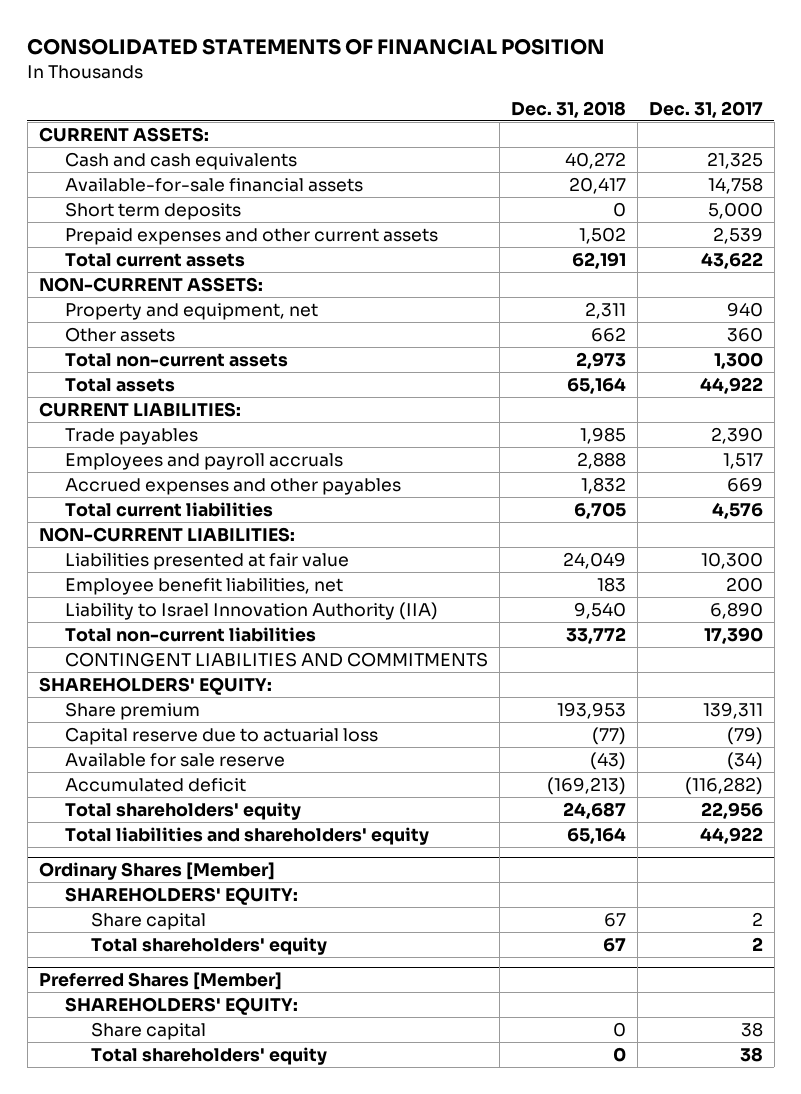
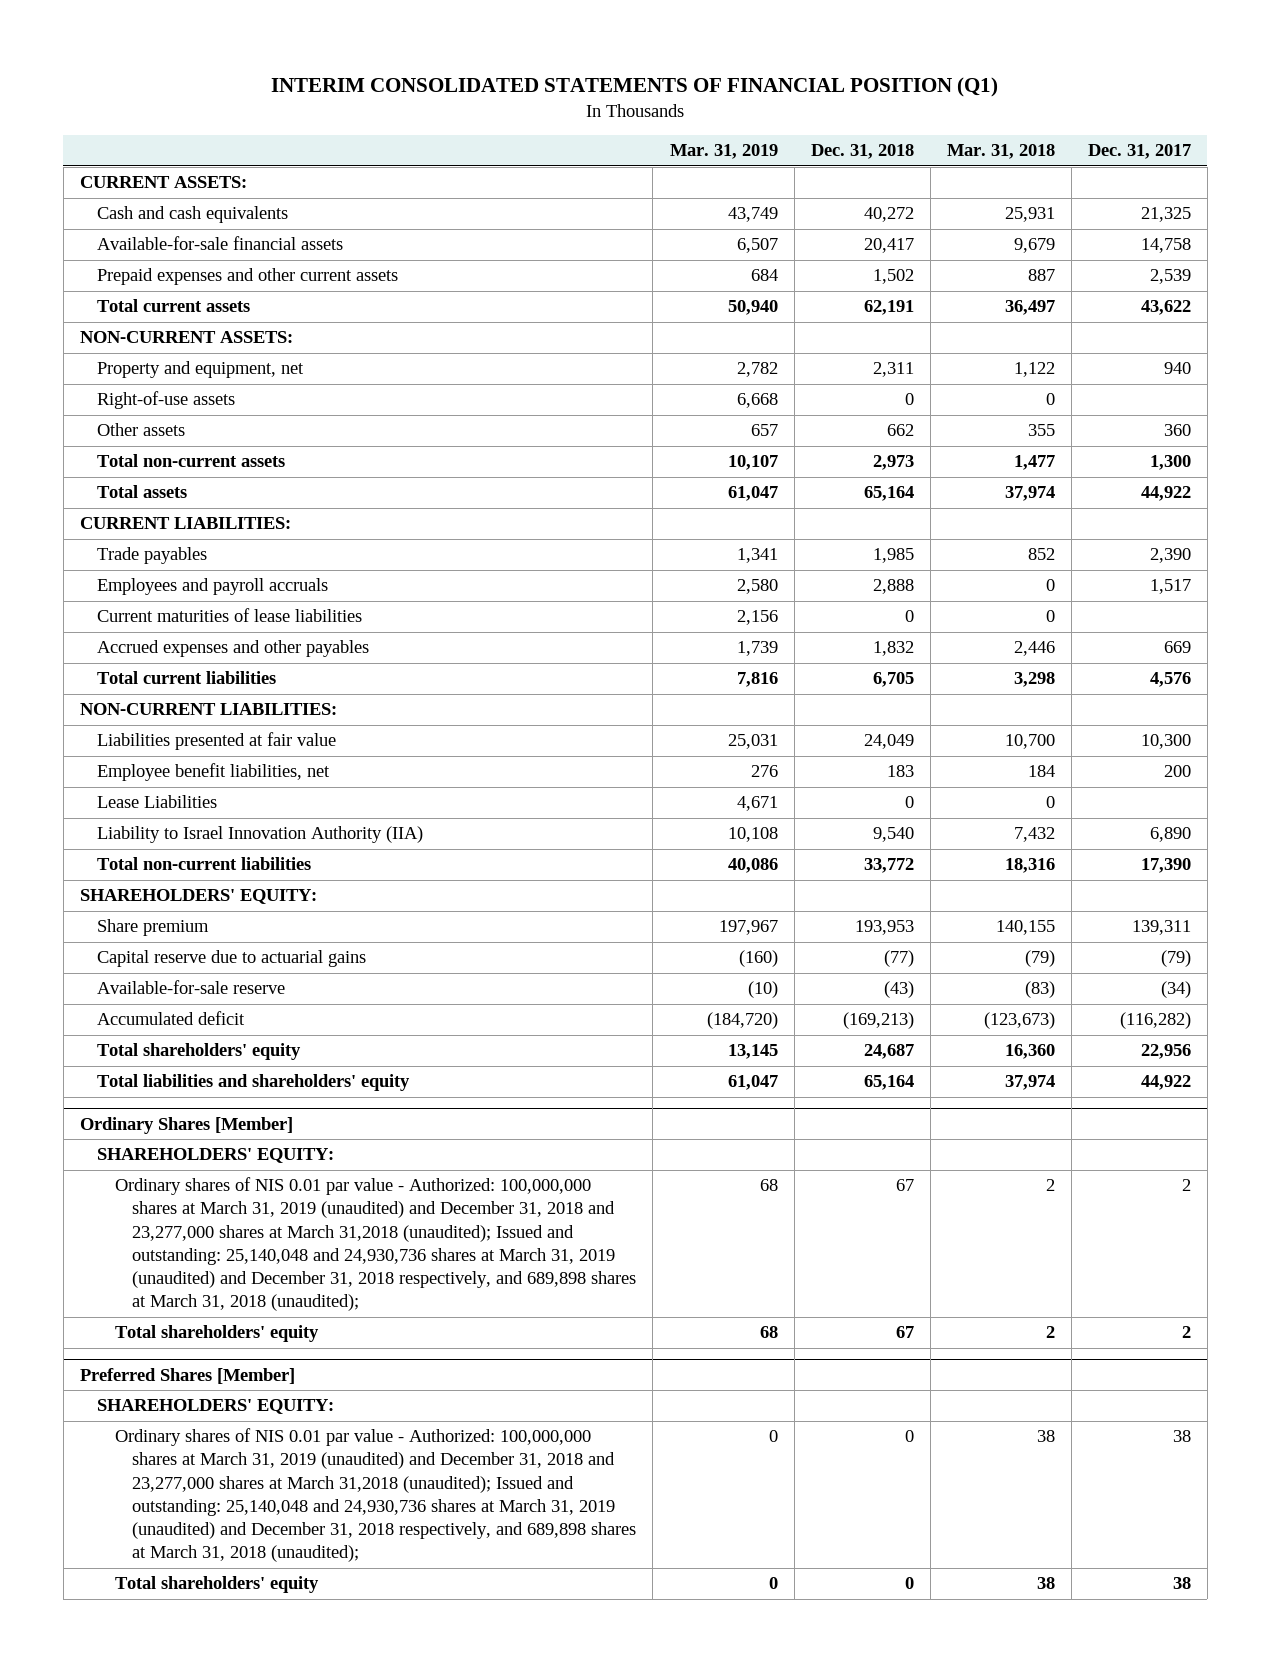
- CONSOLIDATED STATEMENTS OF FINANCIAL POSITION
+ INTERIM CONSOLIDATED STATEMENTS OF FINANCIAL POSITION (Q1)
- | Dec. 31, 2018 | Dec. 31, 2017
+ | Mar. 31, 2019 | Dec. 31, 2018 | Mar. 31, 2018 | Dec. 31, 2017
- Short term deposits | 0 | 5,000
+ Right-of-use assets | 6,668 | 0 | 0 |
+ Current maturities of lease liabilities | 2,156 | 0 | 0 |
+ Lease Liabilities | 4,671 | 0 | 0 |
- CONTINGENT LIABILITIES AND COMMITMENTS
- Capital reserve due to actuarial loss | (77) | (79)
- Available for sale reserve | (43) | (34)
+ Capital reserve due to actuarial gains | (160) | (77) | (79) | (79)
+ Available-for-sale reserve | (10) | (43) | (83) | (34)
@ Ordinary Shares [Member]
- Share capital | 67 | 2
+ Ordinary shares of NIS 0.01 par value - Authorized: 100,000,000 shares at March 31, 2019 (unaudited) and December 31, 2018 and 23,277,000 shares at March 31,2018 (unaudited); Issued and outstanding: 25,140,048 and 24,930,736 shares at March 31, 2019 (unaudited) and December 31, 2018 respectively, and 689,898 shares at March 31, 2018 (unaudited); | 68 | 67 | 2 | 2
@ Preferred Shares [Member]
- Share capital | 0 | 38
+ Ordinary shares of NIS 0.01 par value - Authorized: 100,000,000 shares at March 31, 2019 (unaudited) and December 31, 2018 and 23,277,000 shares at March 31,2018 (unaudited); Issued and outstanding: 25,140,048 and 24,930,736 shares at March 31, 2019 (unaudited) and December 31, 2018 respectively, and 689,898 shares at March 31, 2018 (unaudited); | 0 | 0 | 38 | 38

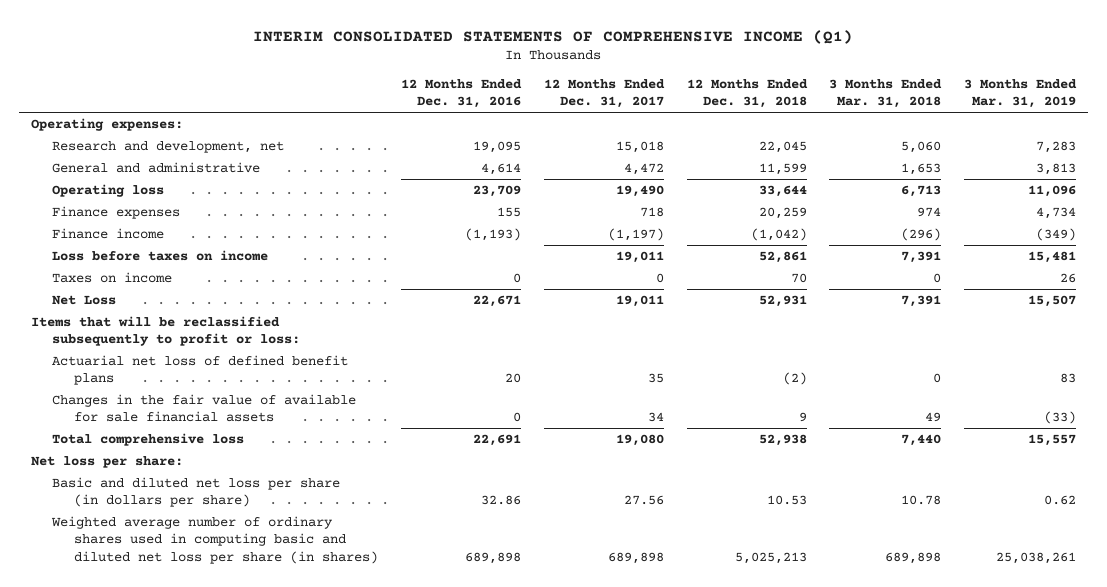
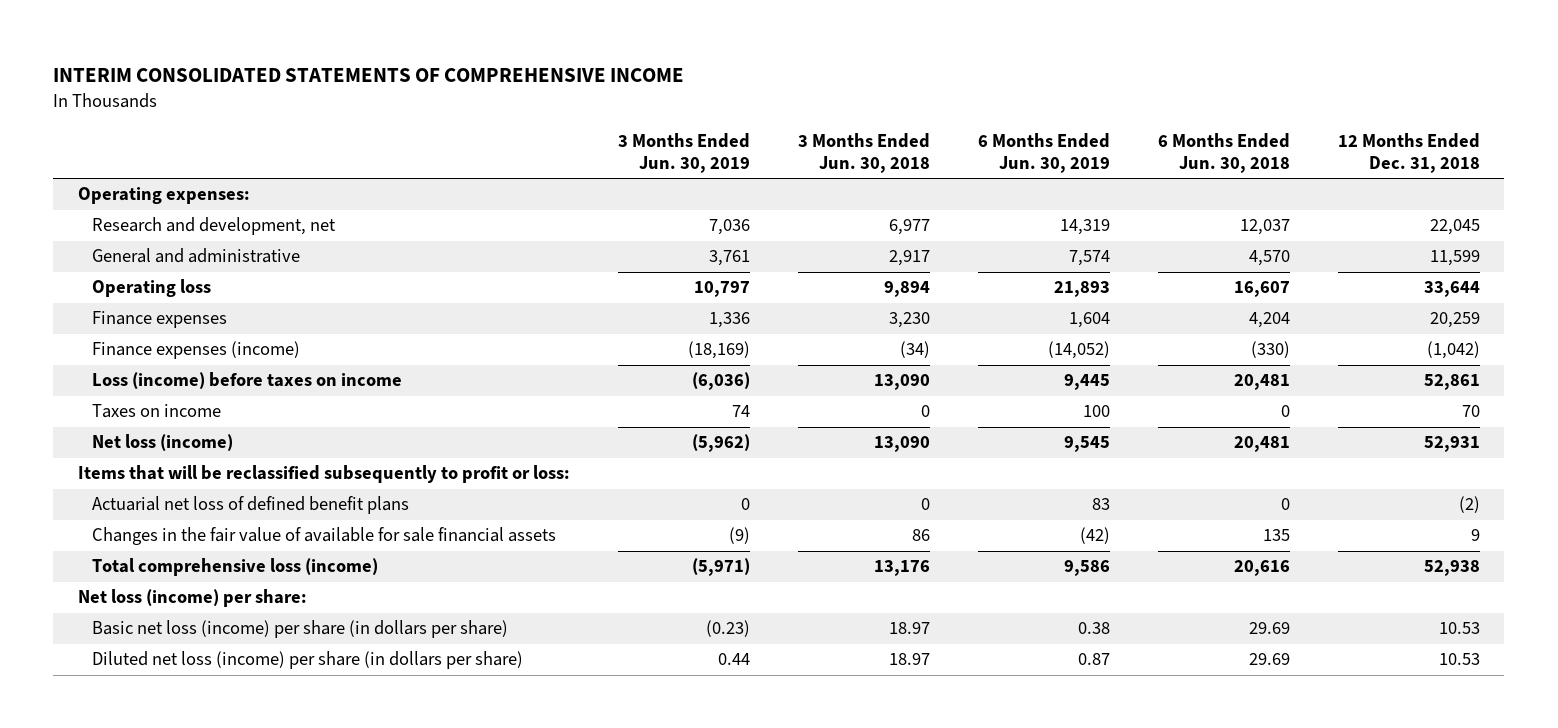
- INTERIM CONSOLIDATED STATEMENTS OF COMPREHENSIVE INCOME (Q1)
+ INTERIM CONSOLIDATED STATEMENTS OF COMPREHENSIVE INCOME
- | 12 Months Ended Dec. 31, 2016 | 12 Months Ended Dec. 31, 2017 | 12 Months Ended Dec. 31, 2018 | 3 Months Ended Mar. 31, 2018 | 3 Months Ended Mar. 31, 2019
+ | 3 Months Ended Jun. 30, 2019 | 3 Months Ended Jun. 30, 2018 | 6 Months Ended Jun. 30, 2019 | 6 Months Ended Jun. 30, 2018 | 12 Months Ended Dec. 31, 2018
- Finance income | (1,193) | (1,197) | (1,042) | (296) | (349)
- Loss before taxes on income | | 19,011 | 52,861 | 7,391 | 15,481
+ Finance expenses (income) | (18,169) | (34) | (14,052) | (330) | (1,042)
+ Loss (income) before taxes on income | (6,036) | 13,090 | 9,445 | 20,481 | 52,861
- Net Loss | 22,671 | 19,011 | 52,931 | 7,391 | 15,507
+ Net loss (income) | (5,962) | 13,090 | 9,545 | 20,481 | 52,931
- Total comprehensive loss | 22,691 | 19,080 | 52,938 | 7,440 | 15,557
- Net loss per share:
- Basic and diluted net loss per share (in dollars per share) | 32.86 | 27.56 | 10.53 | 10.78 | 0.62
- Weighted average number of ordinary shares used in computing basic and diluted net loss per share (in shares) | 689,898 | 689,898 | 5,025,213 | 689,898 | 25,038,261
+ Total comprehensive loss (income) | (5,971) | 13,176 | 9,586 | 20,616 | 52,938
+ Net loss (income) per share:
+ Basic net loss (income) per share (in dollars per share) | (0.23) | 18.97 | 0.38 | 29.69 | 10.53
+ Diluted net loss (income) per share (in dollars per share) | 0.44 | 18.97 | 0.87 | 29.69 | 10.53

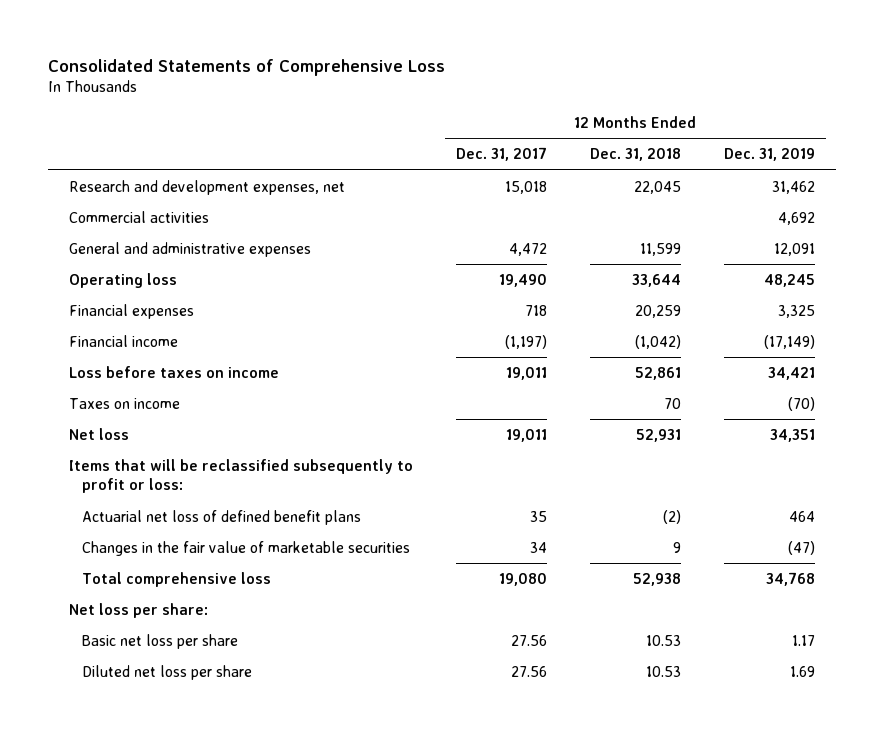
- INTERIM CONSOLIDATED STATEMENTS OF COMPREHENSIVE INCOME
+ Consolidated Statements of Comprehensive Loss
- | 3 Months Ended Jun. 30, 2019 | 3 Months Ended Jun. 30, 2018 | 6 Months Ended Jun. 30, 2019 | 6 Months Ended Jun. 30, 2018 | 12 Months Ended Dec. 31, 2018
+ | 12 Months Ended Dec. 31, 2017 | 12 Months Ended Dec. 31, 2018 | 12 Months Ended Dec. 31, 2019
- Operating expenses:
- Research and development, net | 7,036 | 6,977 | 14,319 | 12,037 | 22,045
- General and administrative | 3,761 | 2,917 | 7,574 | 4,570 | 11,599
+ Research and development expenses, net | 15,018 | 22,045 | 31,462
+ Commercial activities | | | 4,692
+ General and administrative expenses | 4,472 | 11,599 | 12,091
- Finance expenses | 1,336 | 3,230 | 1,604 | 4,204 | 20,259
- Finance expenses (income) | (18,169) | (34) | (14,052) | (330) | (1,042)
- Loss (income) before taxes on income | (6,036) | 13,090 | 9,445 | 20,481 | 52,861
+ Financial expenses | 718 | 20,259 | 3,325
+ Financial income | (1,197) | (1,042) | (17,149)
+ Loss before taxes on income | 19,011 | 52,861 | 34,421
- Net loss (income) | (5,962) | 13,090 | 9,545 | 20,481 | 52,931
+ Net loss | 19,011 | 52,931 | 34,351
- Changes in the fair value of available for sale financial assets | (9) | 86 | (42) | 135 | 9
- Total comprehensive loss (income) | (5,971) | 13,176 | 9,586 | 20,616 | 52,938
- Net loss (income) per share:
- Basic net loss (income) per share (in dollars per share) | (0.23) | 18.97 | 0.38 | 29.69 | 10.53
- Diluted net loss (income) per share (in dollars per share) | 0.44 | 18.97 | 0.87 | 29.69 | 10.53
+ Changes in the fair value of marketable securities | 34 | 9 | (47)
+ Total comprehensive loss | 19,080 | 52,938 | 34,768
+ Net loss per share:
+ Basic net loss per share | 27.56 | 10.53 | 1.17
+ Diluted net loss per share | 27.56 | 10.53 | 1.69

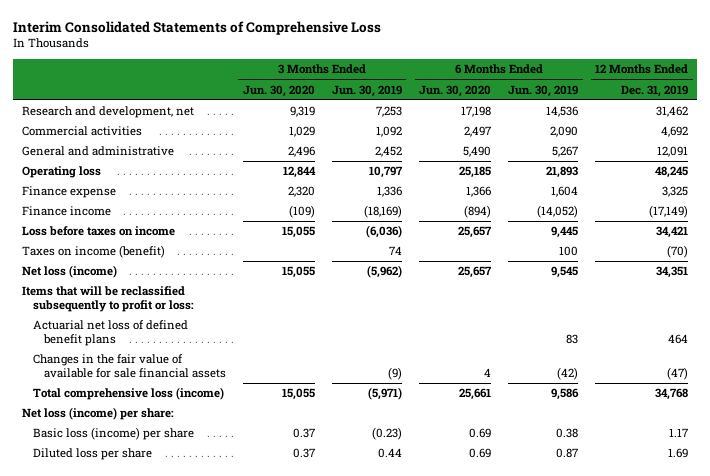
- Consolidated Statements of Comprehensive Loss
+ Interim Consolidated Statements of Comprehensive Loss
- | 12 Months Ended Dec. 31, 2017 | 12 Months Ended Dec. 31, 2018 | 12 Months Ended Dec. 31, 2019
+ | 3 Months Ended Jun. 30, 2020 | 3 Months Ended Jun. 30, 2019 | 6 Months Ended Jun. 30, 2020 | 6 Months Ended Jun. 30, 2019 | 12 Months Ended Dec. 31, 2019
- Research and development expenses, net | 15,018 | 22,045 | 31,462
+ Research and development, net | 9,319 | 7,253 | 17,198 | 14,536 | 31,462
- General and administrative expenses | 4,472 | 11,599 | 12,091
+ General and administrative | 2,496 | 2,452 | 5,490 | 5,267 | 12,091
- Financial expenses | 718 | 20,259 | 3,325
- Financial income | (1,197) | (1,042) | (17,149)
+ Finance expense | 2,320 | 1,336 | 1,366 | 1,604 | 3,325
+ Finance income | (109) | (18,169) | (894) | (14,052) | (17,149)
- Taxes on income | | 70 | (70)
- Net loss | 19,011 | 52,931 | 34,351
+ Taxes on income (benefit) | | 74 | | 100 | (70)
+ Net loss (income) | 15,055 | (5,962) | 25,657 | 9,545 | 34,351
- Changes in the fair value of marketable securities | 34 | 9 | (47)
- Total comprehensive loss | 19,080 | 52,938 | 34,768
- Net loss per share:
- Basic net loss per share | 27.56 | 10.53 | 1.17
- Diluted net loss per share | 27.56 | 10.53 | 1.69
+ Changes in the fair value of available for sale financial assets | | (9) | 4 | (42) | (47)
+ Total comprehensive loss (income) | 15,055 | (5,971) | 25,661 | 9,586 | 34,768
+ Net loss (income) per share:
+ Basic loss (income) per share | 0.37 | (0.23) | 0.69 | 0.38 | 1.17
+ Diluted loss per share | 0.37 | 0.44 | 0.69 | 0.87 | 1.69

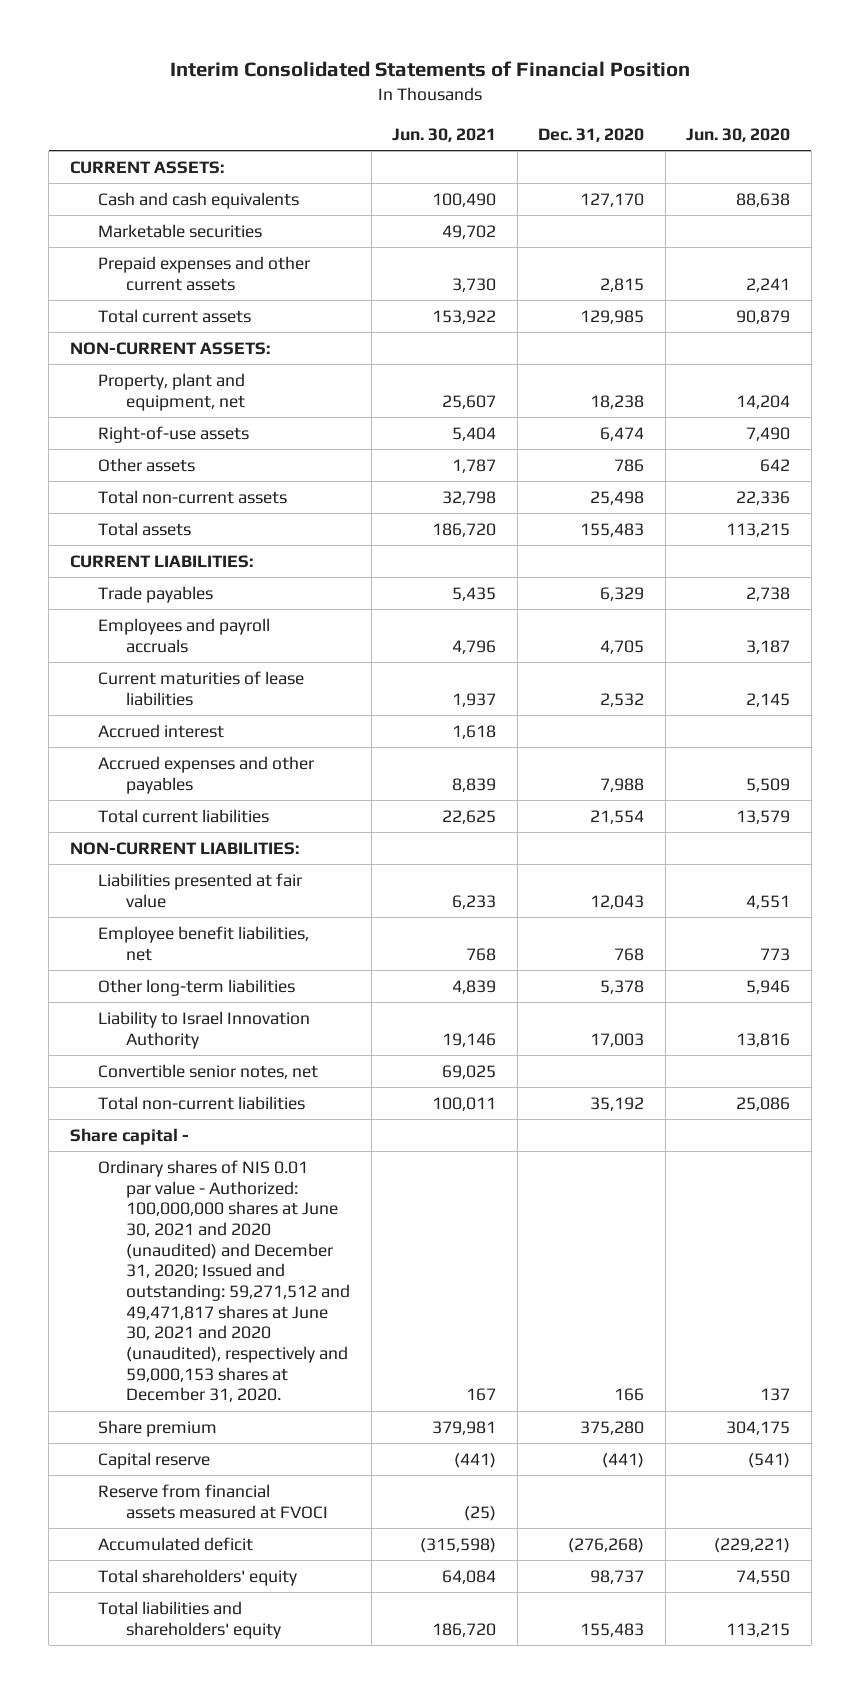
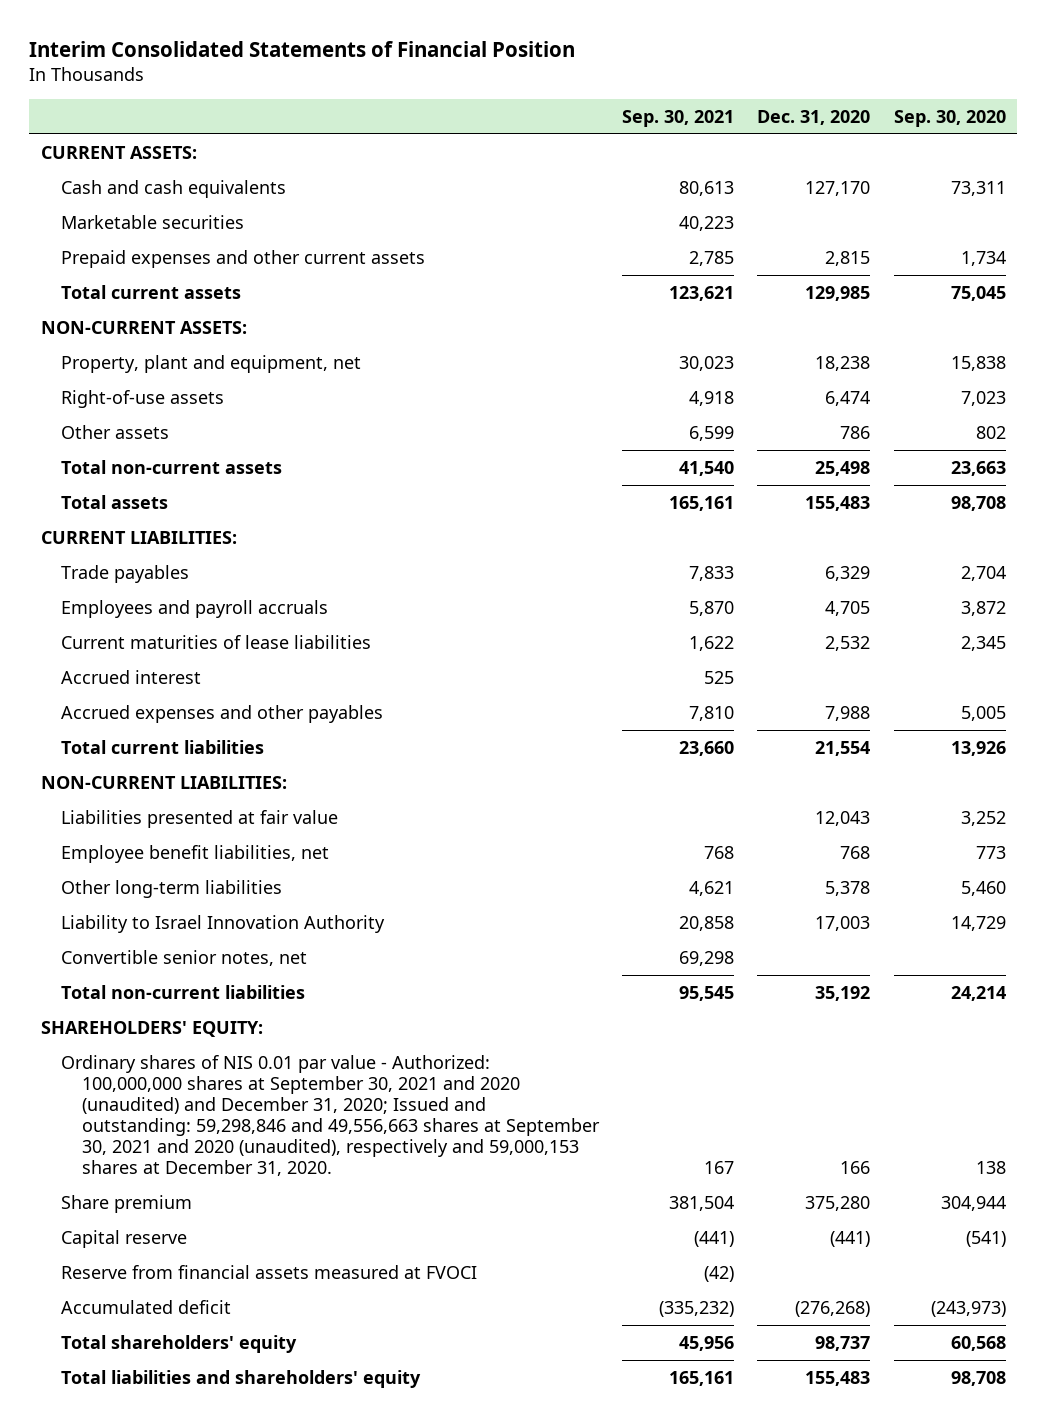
- | Jun. 30, 2021 | Dec. 31, 2020 | Jun. 30, 2020
+ | Sep. 30, 2021 | Dec. 31, 2020 | Sep. 30, 2020
- Share capital -
- Ordinary shares of NIS 0.01 par value - Authorized: 100,000,000 shares at June 30, 2021 and 2020 (unaudited) and December 31, 2020; Issued and outstanding: 59,271,512 and 49,471,817 shares at June 30, 2021 and 2020 (unaudited), respectively and 59,000,153 shares at December 31, 2020. | 167 | 166 | 137
+ SHAREHOLDERS' EQUITY:
+ Ordinary shares of NIS 0.01 par value - Authorized: 100,000,000 shares at September 30, 2021 and 2020 (unaudited) and December 31, 2020; Issued and outstanding: 59,298,846 and 49,556,663 shares at September 30, 2021 and 2020 (unaudited), respectively and 59,000,153 shares at December 31, 2020. | 167 | 166 | 138

